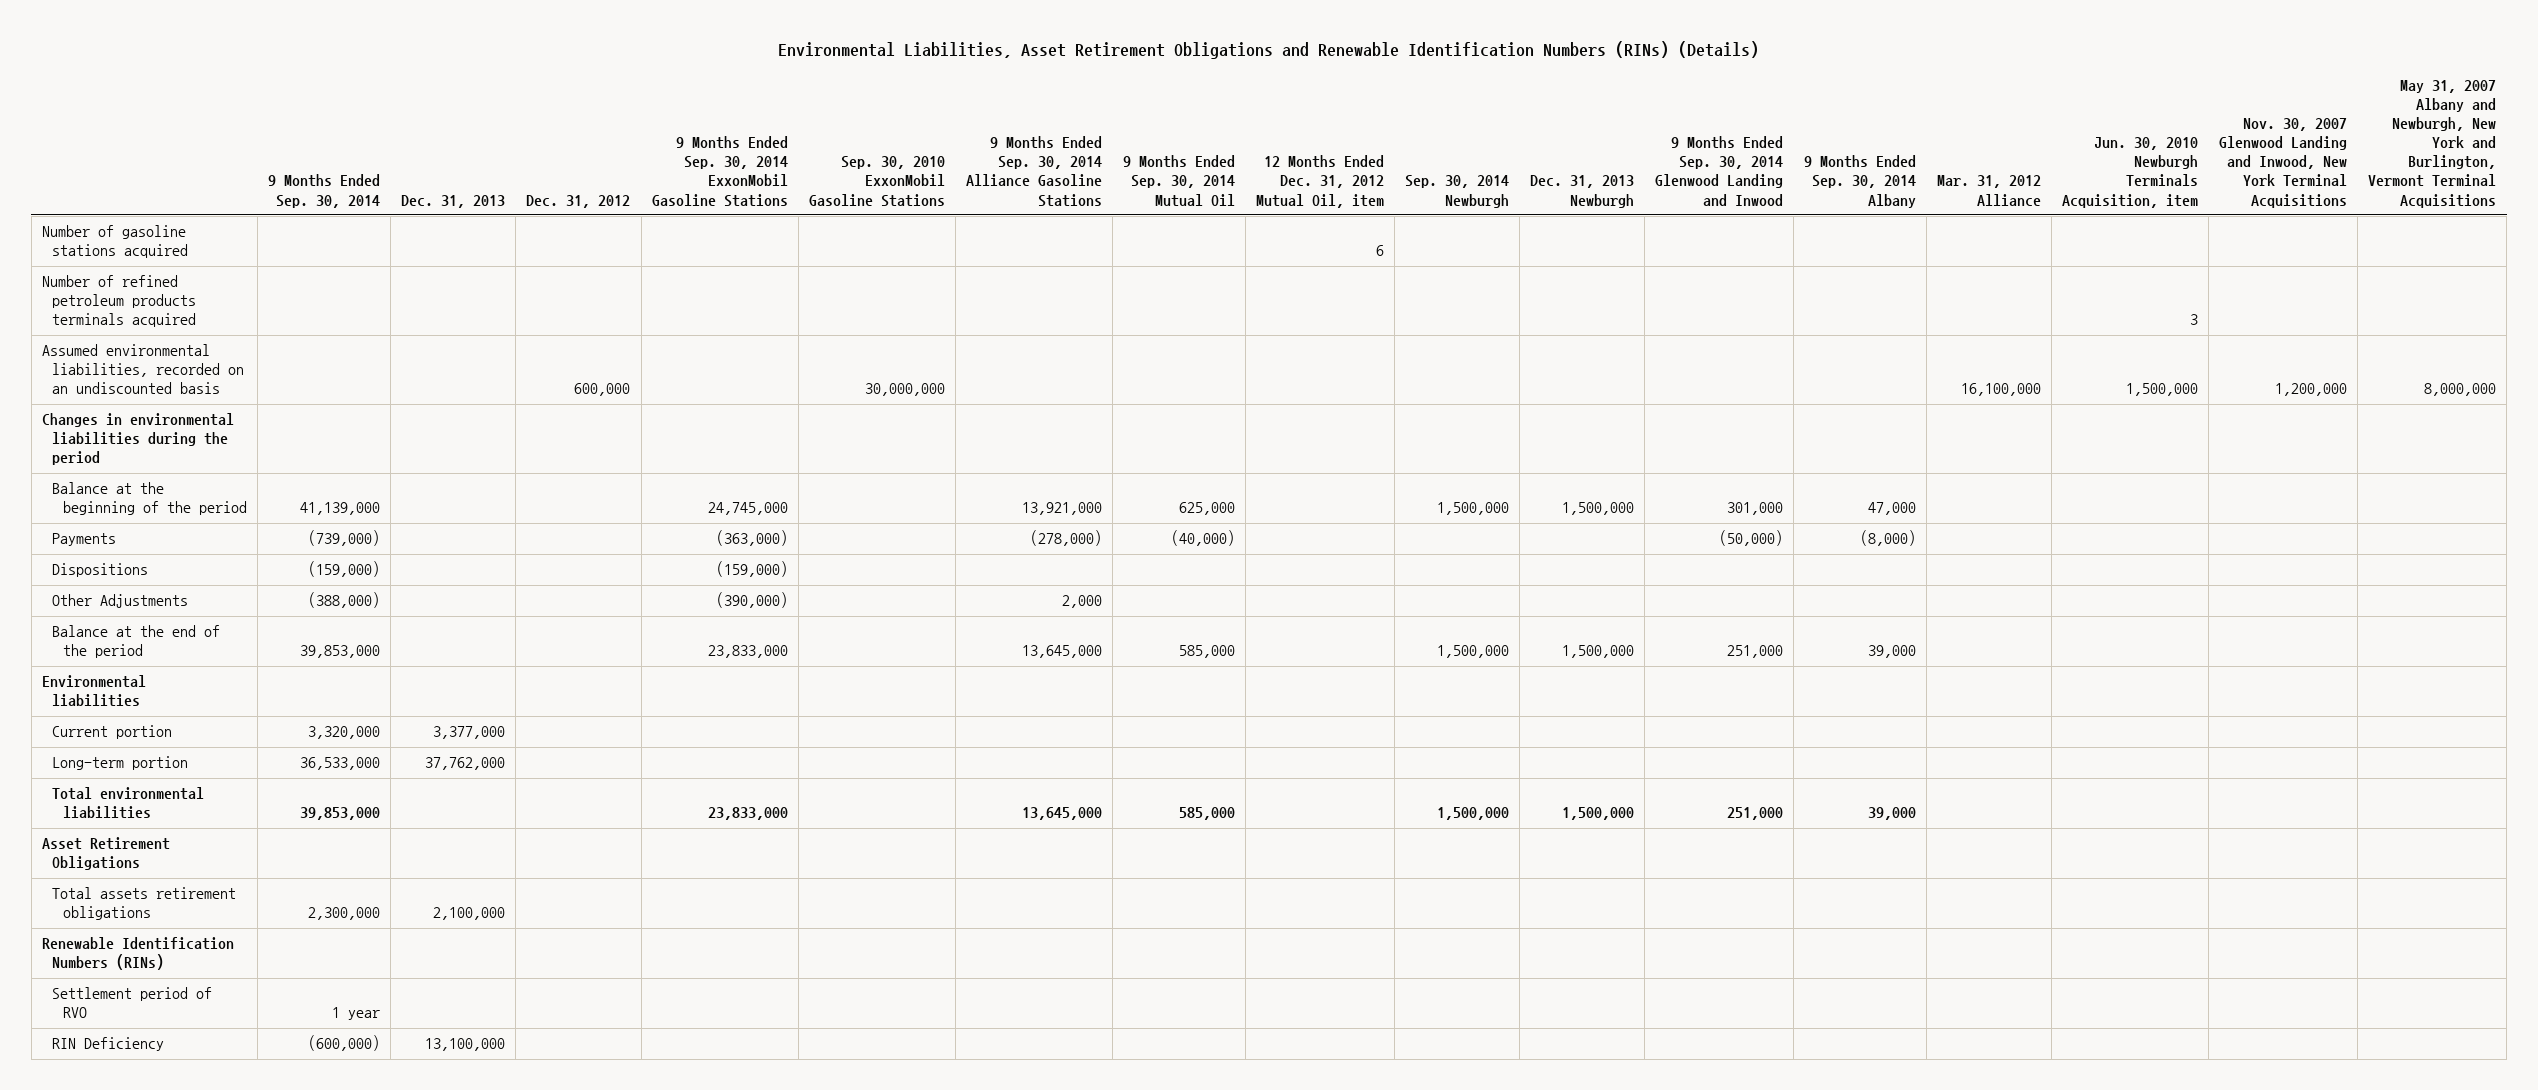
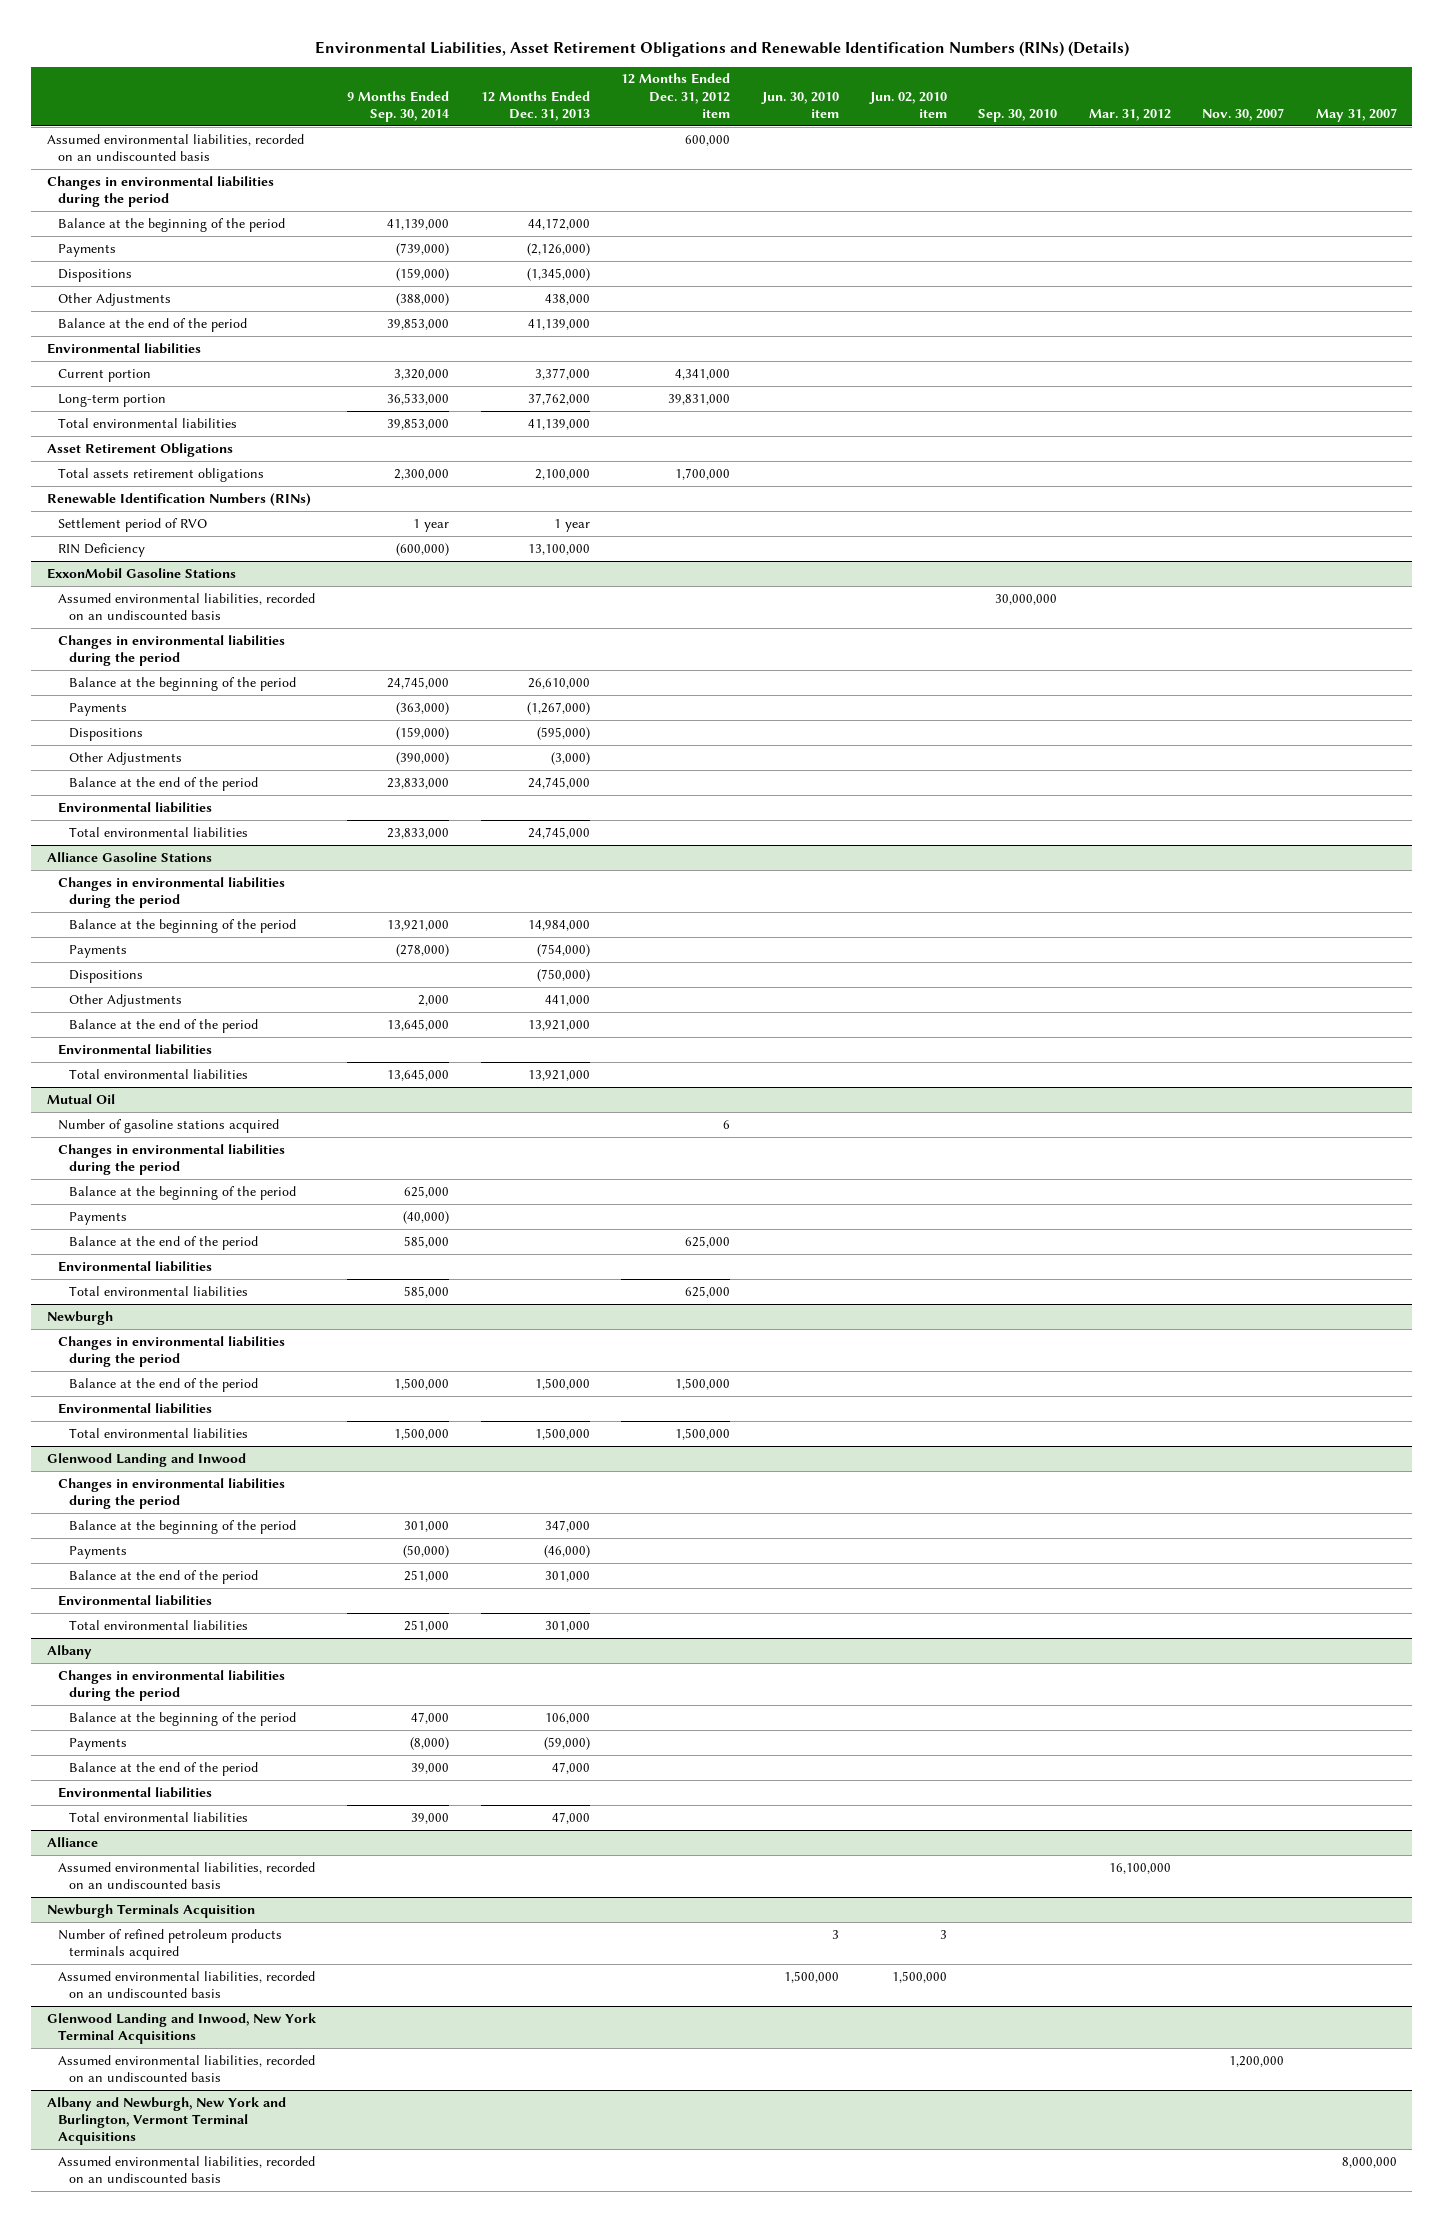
- | 9 Months Ended Sep. 30, 2014 | Dec. 31, 2013 | Dec. 31, 2012 | 9 Months Ended Sep. 30, 2014 ExxonMobil Gasoline Stations | Sep. 30, 2010 ExxonMobil Gasoline Stations | 9 Months Ended Sep. 30, 2014 Alliance Gasoline Stations | 9 Months Ended Sep. 30, 2014 Mutual Oil | 12 Months Ended Dec. 31, 2012 Mutual Oil, item | Sep. 30, 2014 Newburgh | Dec. 31, 2013 Newburgh | 9 Months Ended Sep. 30, 2014 Glenwood Landing and Inwood | 9 Months Ended Sep. 30, 2014 Albany | Mar. 31, 2012 Alliance | Jun. 30, 2010 Newburgh Terminals Acquisition, item | Nov. 30, 2007 Glenwood Landing and Inwood, New York Terminal Acquisitions | May 31, 2007 Albany and Newburgh, New York and Burlington, Vermont Terminal Acquisitions
+ | 9 Months Ended Sep. 30, 2014 | 12 Months Ended Dec. 31, 2013 | 12 Months Ended Dec. 31, 2012 item | Jun. 30, 2010 item | Jun. 02, 2010 item | Sep. 30, 2010 | Mar. 31, 2012 | Nov. 30, 2007 | May 31, 2007
- Number of gasoline stations acquired | | | | | | | | 6 | | | | | | | |
- Number of refined petroleum products terminals acquired | | | | | | | | | | | | | | 3 | |
+ ExxonMobil Gasoline Stations
+ Assumed environmental liabilities, recorded on an undiscounted basis | | | | | | 30,000,000 | | |
+ Changes in environmental liabilities during the period
+ Balance at the beginning of the period | 24,745,000 | 26,610,000 | | | | | | |
+ Payments | (363,000) | (1,267,000) | | | | | | |
+ Dispositions | (159,000) | (595,000) | | | | | | |
+ Other Adjustments | (390,000) | (3,000) | | | | | | |
+ Balance at the end of the period | 23,833,000 | 24,745,000 | | | | | | |
+ Environmental liabilities
+ Total environmental liabilities | 23,833,000 | 24,745,000 | | | | | | |
+ Alliance Gasoline Stations
+ Changes in environmental liabilities during the period
+ Balance at the beginning of the period | 13,921,000 | 14,984,000 | | | | | | |
+ Payments | (278,000) | (754,000) | | | | | | |
+ Dispositions | | (750,000) | | | | | | |
+ Other Adjustments | 2,000 | 441,000 | | | | | | |
+ Balance at the end of the period | 13,645,000 | 13,921,000 | | | | | | |
+ Environmental liabilities
+ Total environmental liabilities | 13,645,000 | 13,921,000 | | | | | | |
+ Mutual Oil
+ Number of gasoline stations acquired | | | 6 | | | | | |
+ Changes in environmental liabilities during the period
+ Balance at the beginning of the period | 625,000 | | | | | | | |
+ Payments | (40,000) | | | | | | | |
+ Balance at the end of the period | 585,000 | | 625,000 | | | | | |
+ Environmental liabilities
+ Total environmental liabilities | 585,000 | | 625,000 | | | | | |
+ Newburgh
+ Changes in environmental liabilities during the period
+ Balance at the end of the period | 1,500,000 | 1,500,000 | 1,500,000 | | | | | |
+ Environmental liabilities
+ Total environmental liabilities | 1,500,000 | 1,500,000 | 1,500,000 | | | | | |
+ Glenwood Landing and Inwood
+ Changes in environmental liabilities during the period
+ Balance at the beginning of the period | 301,000 | 347,000 | | | | | | |
+ Payments | (50,000) | (46,000) | | | | | | |
+ Balance at the end of the period | 251,000 | 301,000 | | | | | | |
+ Environmental liabilities
+ Total environmental liabilities | 251,000 | 301,000 | | | | | | |
+ Albany
+ Changes in environmental liabilities during the period
+ Balance at the beginning of the period | 47,000 | 106,000 | | | | | | |
+ Payments | (8,000) | (59,000) | | | | | | |
+ Balance at the end of the period | 39,000 | 47,000 | | | | | | |
+ Environmental liabilities
+ Total environmental liabilities | 39,000 | 47,000 | | | | | | |
+ Alliance
+ Assumed environmental liabilities, recorded on an undiscounted basis | | | | | | | 16,100,000 | |
+ Newburgh Terminals Acquisition
+ Number of refined petroleum products terminals acquired | | | | 3 | 3 | | | |
+ Assumed environmental liabilities, recorded on an undiscounted basis | | | | 1,500,000 | 1,500,000 | | | |
+ Glenwood Landing and Inwood, New York Terminal Acquisitions
+ Assumed environmental liabilities, recorded on an undiscounted basis | | | | | | | | 1,200,000 |
+ Albany and Newburgh, New York and Burlington, Vermont Terminal Acquisitions
+ Assumed environmental liabilities, recorded on an undiscounted basis | | | | | | | | | 8,000,000

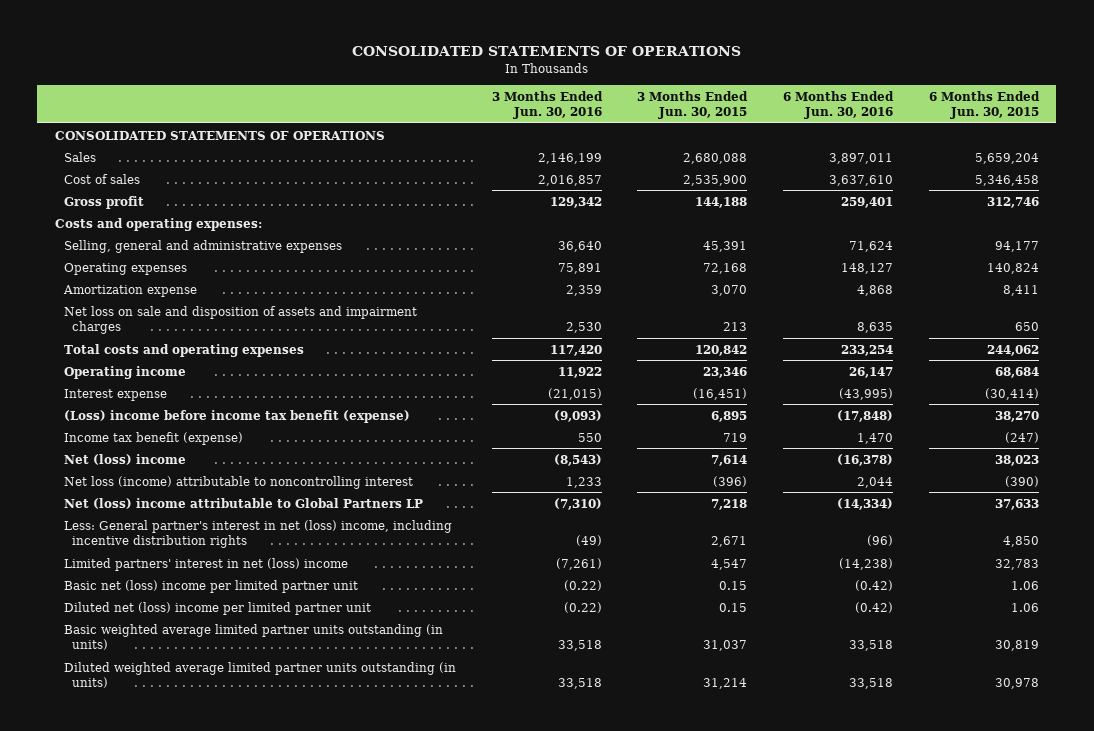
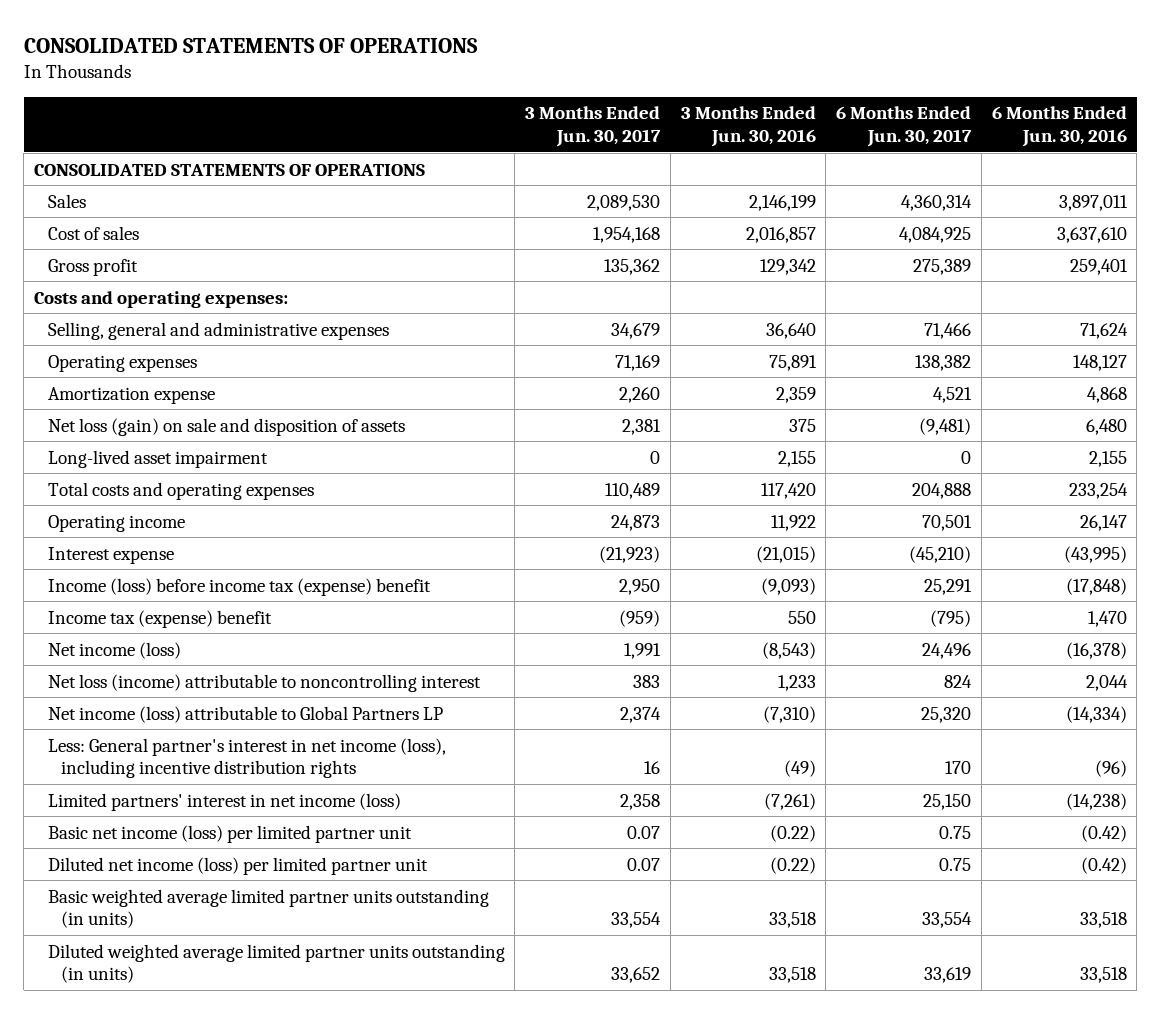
- | 3 Months Ended Jun. 30, 2016 | 3 Months Ended Jun. 30, 2015 | 6 Months Ended Jun. 30, 2016 | 6 Months Ended Jun. 30, 2015
+ | 3 Months Ended Jun. 30, 2017 | 3 Months Ended Jun. 30, 2016 | 6 Months Ended Jun. 30, 2017 | 6 Months Ended Jun. 30, 2016
- Net loss on sale and disposition of assets and impairment charges | 2,530 | 213 | 8,635 | 650
+ Net loss (gain) on sale and disposition of assets | 2,381 | 375 | (9,481) | 6,480
+ Long-lived asset impairment | 0 | 2,155 | 0 | 2,155
- (Loss) income before income tax benefit (expense) | (9,093) | 6,895 | (17,848) | 38,270
- Income tax benefit (expense) | 550 | 719 | 1,470 | (247)
- Net (loss) income | (8,543) | 7,614 | (16,378) | 38,023
+ Income (loss) before income tax (expense) benefit | 2,950 | (9,093) | 25,291 | (17,848)
+ Income tax (expense) benefit | (959) | 550 | (795) | 1,470
+ Net income (loss) | 1,991 | (8,543) | 24,496 | (16,378)
- Net (loss) income attributable to Global Partners LP | (7,310) | 7,218 | (14,334) | 37,633
- Less: General partner's interest in net (loss) income, including incentive distribution rights | (49) | 2,671 | (96) | 4,850
- Limited partners' interest in net (loss) income | (7,261) | 4,547 | (14,238) | 32,783
- Basic net (loss) income per limited partner unit | (0.22) | 0.15 | (0.42) | 1.06
- Diluted net (loss) income per limited partner unit | (0.22) | 0.15 | (0.42) | 1.06
+ Net income (loss) attributable to Global Partners LP | 2,374 | (7,310) | 25,320 | (14,334)
+ Less: General partner's interest in net income (loss), including incentive distribution rights | 16 | (49) | 170 | (96)
+ Limited partners' interest in net income (loss) | 2,358 | (7,261) | 25,150 | (14,238)
+ Basic net income (loss) per limited partner unit | 0.07 | (0.22) | 0.75 | (0.42)
+ Diluted net income (loss) per limited partner unit | 0.07 | (0.22) | 0.75 | (0.42)

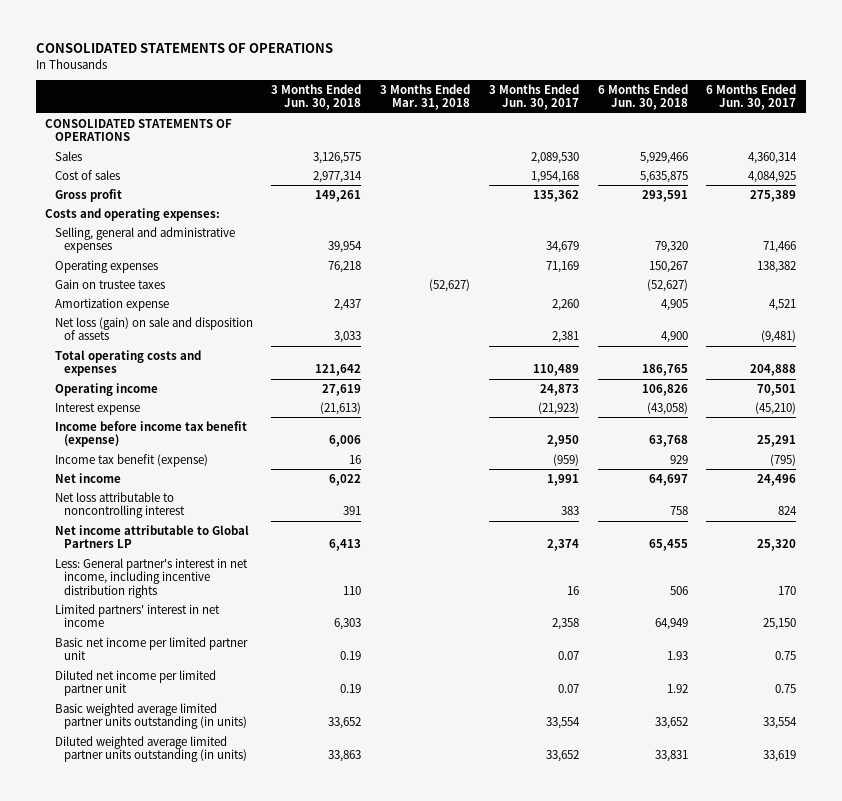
- | 3 Months Ended Jun. 30, 2017 | 3 Months Ended Jun. 30, 2016 | 6 Months Ended Jun. 30, 2017 | 6 Months Ended Jun. 30, 2016
+ | 3 Months Ended Jun. 30, 2018 | 3 Months Ended Mar. 31, 2018 | 3 Months Ended Jun. 30, 2017 | 6 Months Ended Jun. 30, 2018 | 6 Months Ended Jun. 30, 2017
+ Gain on trustee taxes | | (52,627) | | (52,627) |
- Long-lived asset impairment | 0 | 2,155 | 0 | 2,155
- Total costs and operating expenses | 110,489 | 117,420 | 204,888 | 233,254
+ Total operating costs and expenses | 121,642 | | 110,489 | 186,765 | 204,888
- Income (loss) before income tax (expense) benefit | 2,950 | (9,093) | 25,291 | (17,848)
- Income tax (expense) benefit | (959) | 550 | (795) | 1,470
- Net income (loss) | 1,991 | (8,543) | 24,496 | (16,378)
- Net loss (income) attributable to noncontrolling interest | 383 | 1,233 | 824 | 2,044
- Net income (loss) attributable to Global Partners LP | 2,374 | (7,310) | 25,320 | (14,334)
- Less: General partner's interest in net income (loss), including incentive distribution rights | 16 | (49) | 170 | (96)
- Limited partners' interest in net income (loss) | 2,358 | (7,261) | 25,150 | (14,238)
- Basic net income (loss) per limited partner unit | 0.07 | (0.22) | 0.75 | (0.42)
- Diluted net income (loss) per limited partner unit | 0.07 | (0.22) | 0.75 | (0.42)
+ Income before income tax benefit (expense) | 6,006 | | 2,950 | 63,768 | 25,291
+ Income tax benefit (expense) | 16 | | (959) | 929 | (795)
+ Net income | 6,022 | | 1,991 | 64,697 | 24,496
+ Net loss attributable to noncontrolling interest | 391 | | 383 | 758 | 824
+ Net income attributable to Global Partners LP | 6,413 | | 2,374 | 65,455 | 25,320
+ Less: General partner's interest in net income, including incentive distribution rights | 110 | | 16 | 506 | 170
+ Limited partners' interest in net income | 6,303 | | 2,358 | 64,949 | 25,150
+ Basic net income per limited partner unit | 0.19 | | 0.07 | 1.93 | 0.75
+ Diluted net income per limited partner unit | 0.19 | | 0.07 | 1.92 | 0.75

